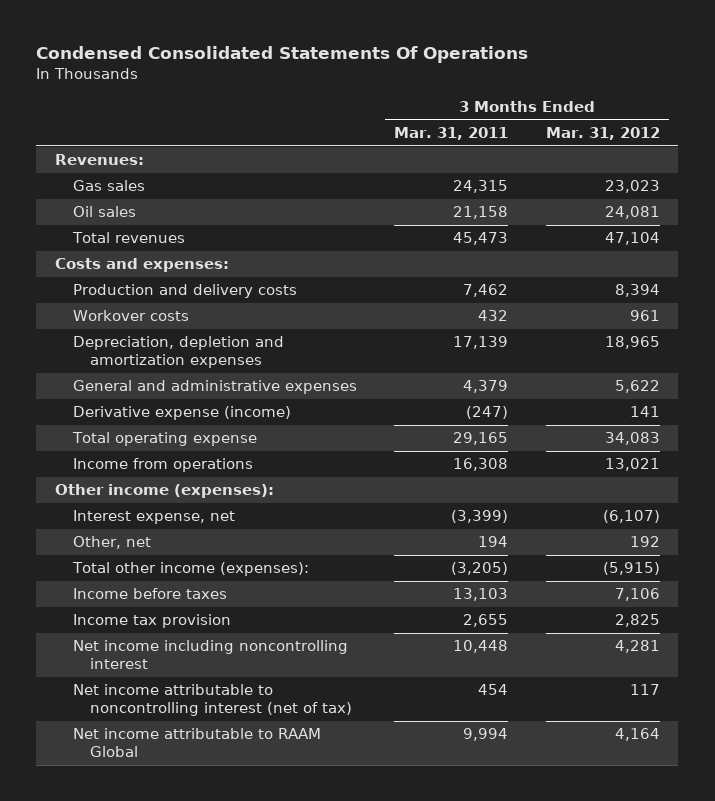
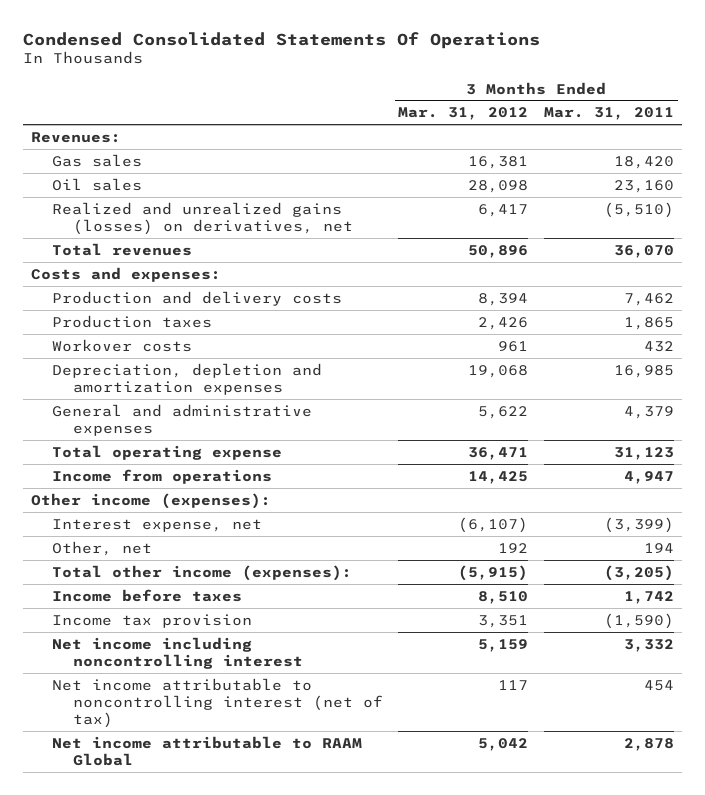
- | 3 Months Ended Mar. 31, 2011 | 3 Months Ended Mar. 31, 2012
+ | 3 Months Ended Mar. 31, 2012 | 3 Months Ended Mar. 31, 2011
- Gas sales | 24,315 | 23,023
- Oil sales | 21,158 | 24,081
- Total revenues | 45,473 | 47,104
+ Gas sales | 16,381 | 18,420
+ Oil sales | 28,098 | 23,160
+ Realized and unrealized gains (losses) on derivatives, net | 6,417 | (5,510)
+ Total revenues | 50,896 | 36,070
+ Production taxes | 2,426 | 1,865
- Depreciation, depletion and amortization expenses | 17,139 | 18,965
+ Depreciation, depletion and amortization expenses | 19,068 | 16,985
- Derivative expense (income) | (247) | 141
- Total operating expense | 29,165 | 34,083
- Income from operations | 16,308 | 13,021
+ Total operating expense | 36,471 | 31,123
+ Income from operations | 14,425 | 4,947
- Income before taxes | 13,103 | 7,106
- Income tax provision | 2,655 | 2,825
- Net income including noncontrolling interest | 10,448 | 4,281
+ Income before taxes | 8,510 | 1,742
+ Income tax provision | 3,351 | (1,590)
+ Net income including noncontrolling interest | 5,159 | 3,332
- Net income attributable to RAAM Global | 9,994 | 4,164
+ Net income attributable to RAAM Global | 5,042 | 2,878

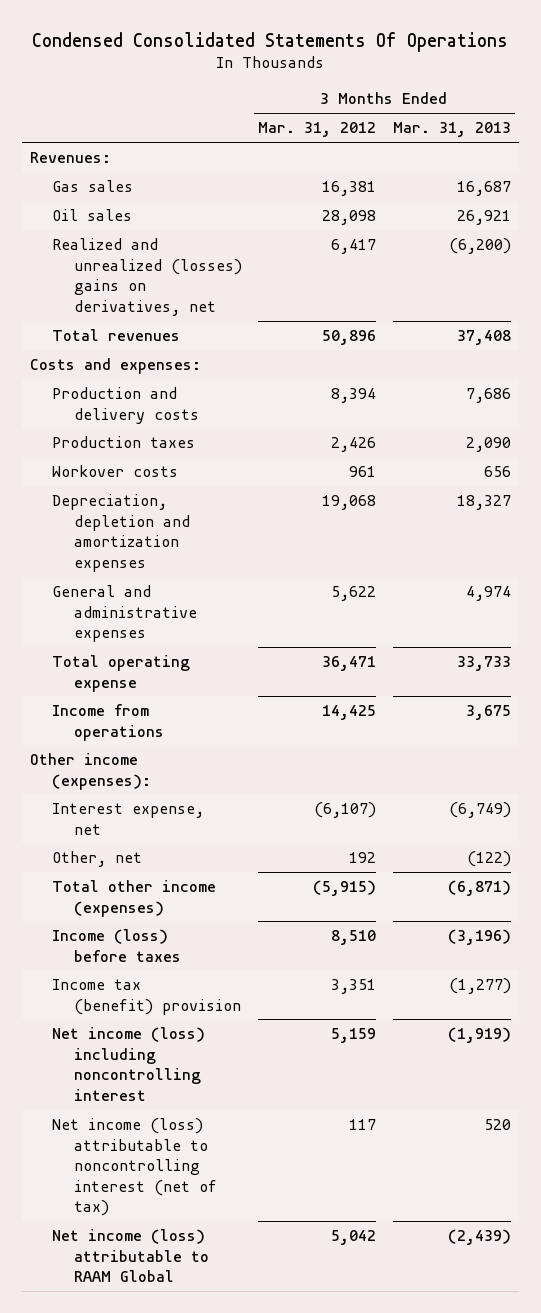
- | 3 Months Ended Mar. 31, 2012 | 3 Months Ended Mar. 31, 2011
+ | 3 Months Ended Mar. 31, 2012 | 3 Months Ended Mar. 31, 2013
- Realized and unrealized gains (losses) on derivatives, net | 6,417 | (5,510)
+ Realized and unrealized (losses) gains on derivatives, net | 6,417 | (6,200)
- Total other income (expenses): | (5,915) | (3,205)
- Income before taxes | 8,510 | 1,742
- Income tax provision | 3,351 | (1,590)
- Net income including noncontrolling interest | 5,159 | 3,332
- Net income attributable to noncontrolling interest (net of tax) | 117 | 454
- Net income attributable to RAAM Global | 5,042 | 2,878
+ Total other income (expenses) | (5,915) | (6,871)
+ Income (loss) before taxes | 8,510 | (3,196)
+ Income tax (benefit) provision | 3,351 | (1,277)
+ Net income (loss) including noncontrolling interest | 5,159 | (1,919)
+ Net income (loss) attributable to noncontrolling interest (net of tax) | 117 | 520
+ Net income (loss) attributable to RAAM Global | 5,042 | (2,439)

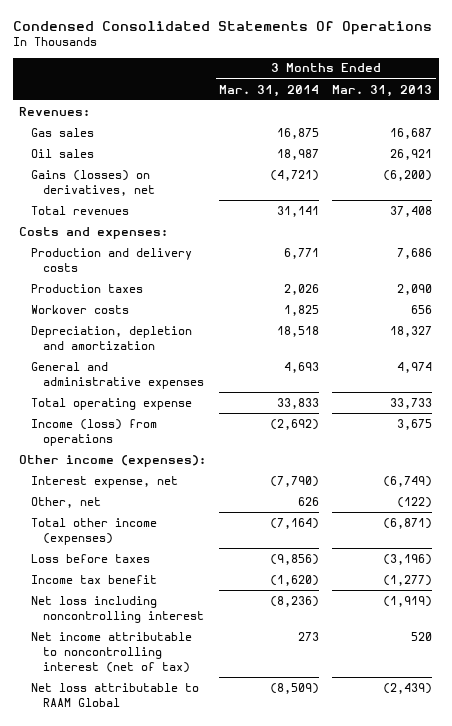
- | 3 Months Ended Mar. 31, 2012 | 3 Months Ended Mar. 31, 2013
+ | 3 Months Ended Mar. 31, 2014 | 3 Months Ended Mar. 31, 2013
- Realized and unrealized (losses) gains on derivatives, net | 6,417 | (6,200)
+ Gains (losses) on derivatives, net | (4,721) | (6,200)
- Depreciation, depletion and amortization expenses | 19,068 | 18,327
+ Depreciation, depletion and amortization | 18,518 | 18,327
- Income from operations | 14,425 | 3,675
+ Income (loss) from operations | (2,692) | 3,675
- Income (loss) before taxes | 8,510 | (3,196)
- Income tax (benefit) provision | 3,351 | (1,277)
- Net income (loss) including noncontrolling interest | 5,159 | (1,919)
- Net income (loss) attributable to noncontrolling interest (net of tax) | 117 | 520
- Net income (loss) attributable to RAAM Global | 5,042 | (2,439)
+ Loss before taxes | (9,856) | (3,196)
+ Income tax benefit | (1,620) | (1,277)
+ Net loss including noncontrolling interest | (8,236) | (1,919)
+ Net income attributable to noncontrolling interest (net of tax) | 273 | 520
+ Net loss attributable to RAAM Global | (8,509) | (2,439)

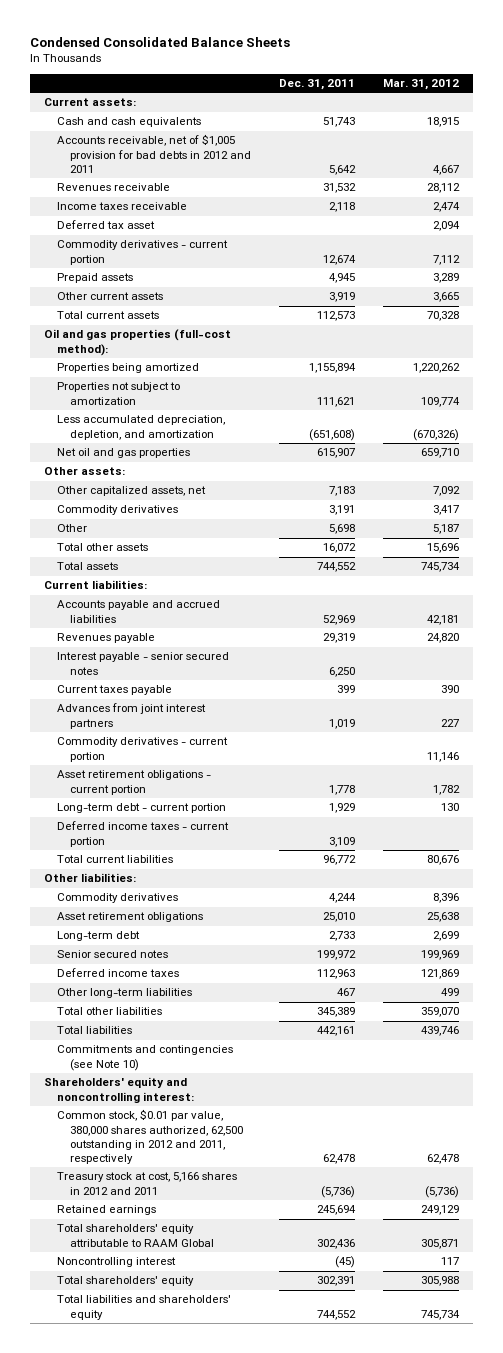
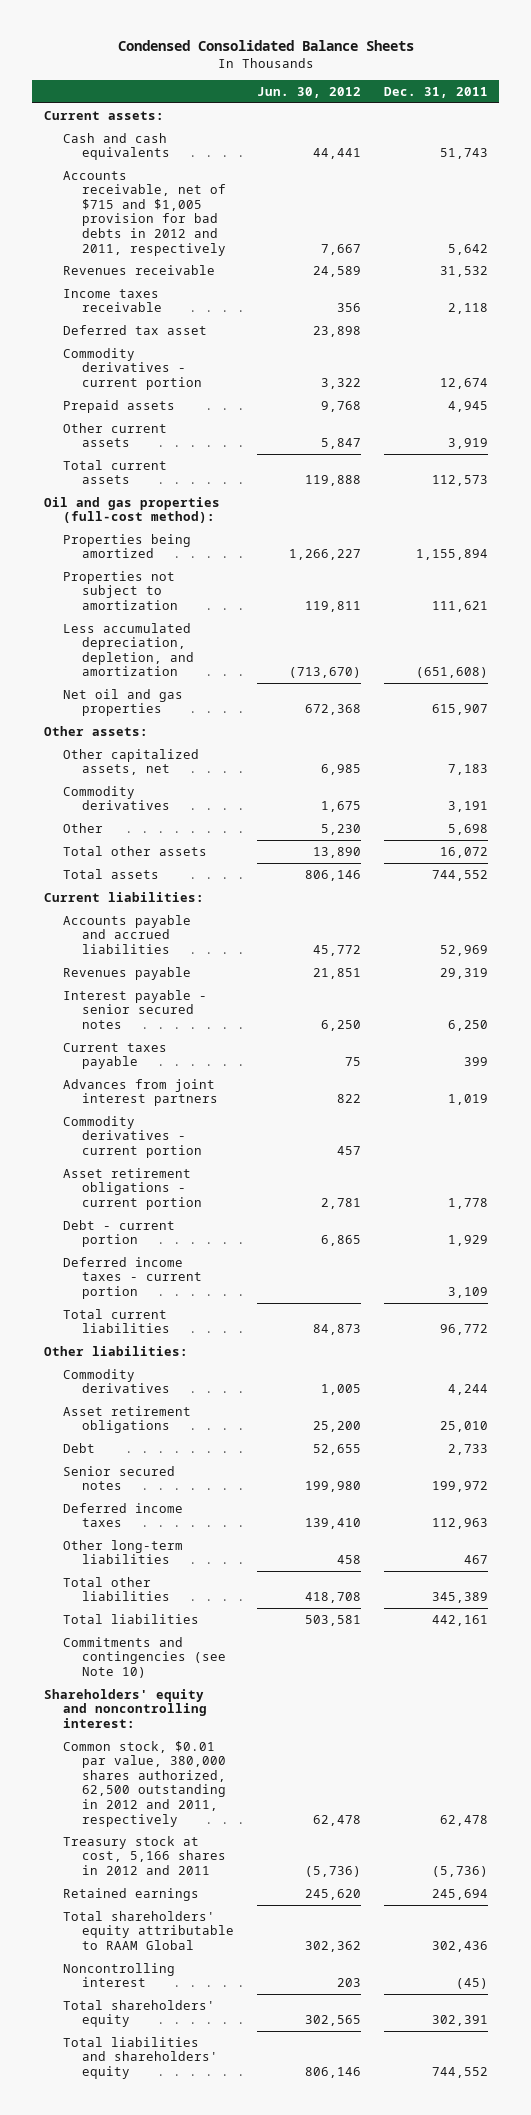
- | Dec. 31, 2011 | Mar. 31, 2012
+ | Jun. 30, 2012 | Dec. 31, 2011
- Accounts receivable, net of $1,005 provision for bad debts in 2012 and 2011 | 5,642 | 4,667
+ Accounts receivable, net of $715 and $1,005 provision for bad debts in 2012 and 2011, respectively | 7,667 | 5,642
- Long-term debt - current portion | 1,929 | 130
+ Debt - current portion | 6,865 | 1,929
- Long-term debt | 2,733 | 2,699
+ Debt | 52,655 | 2,733

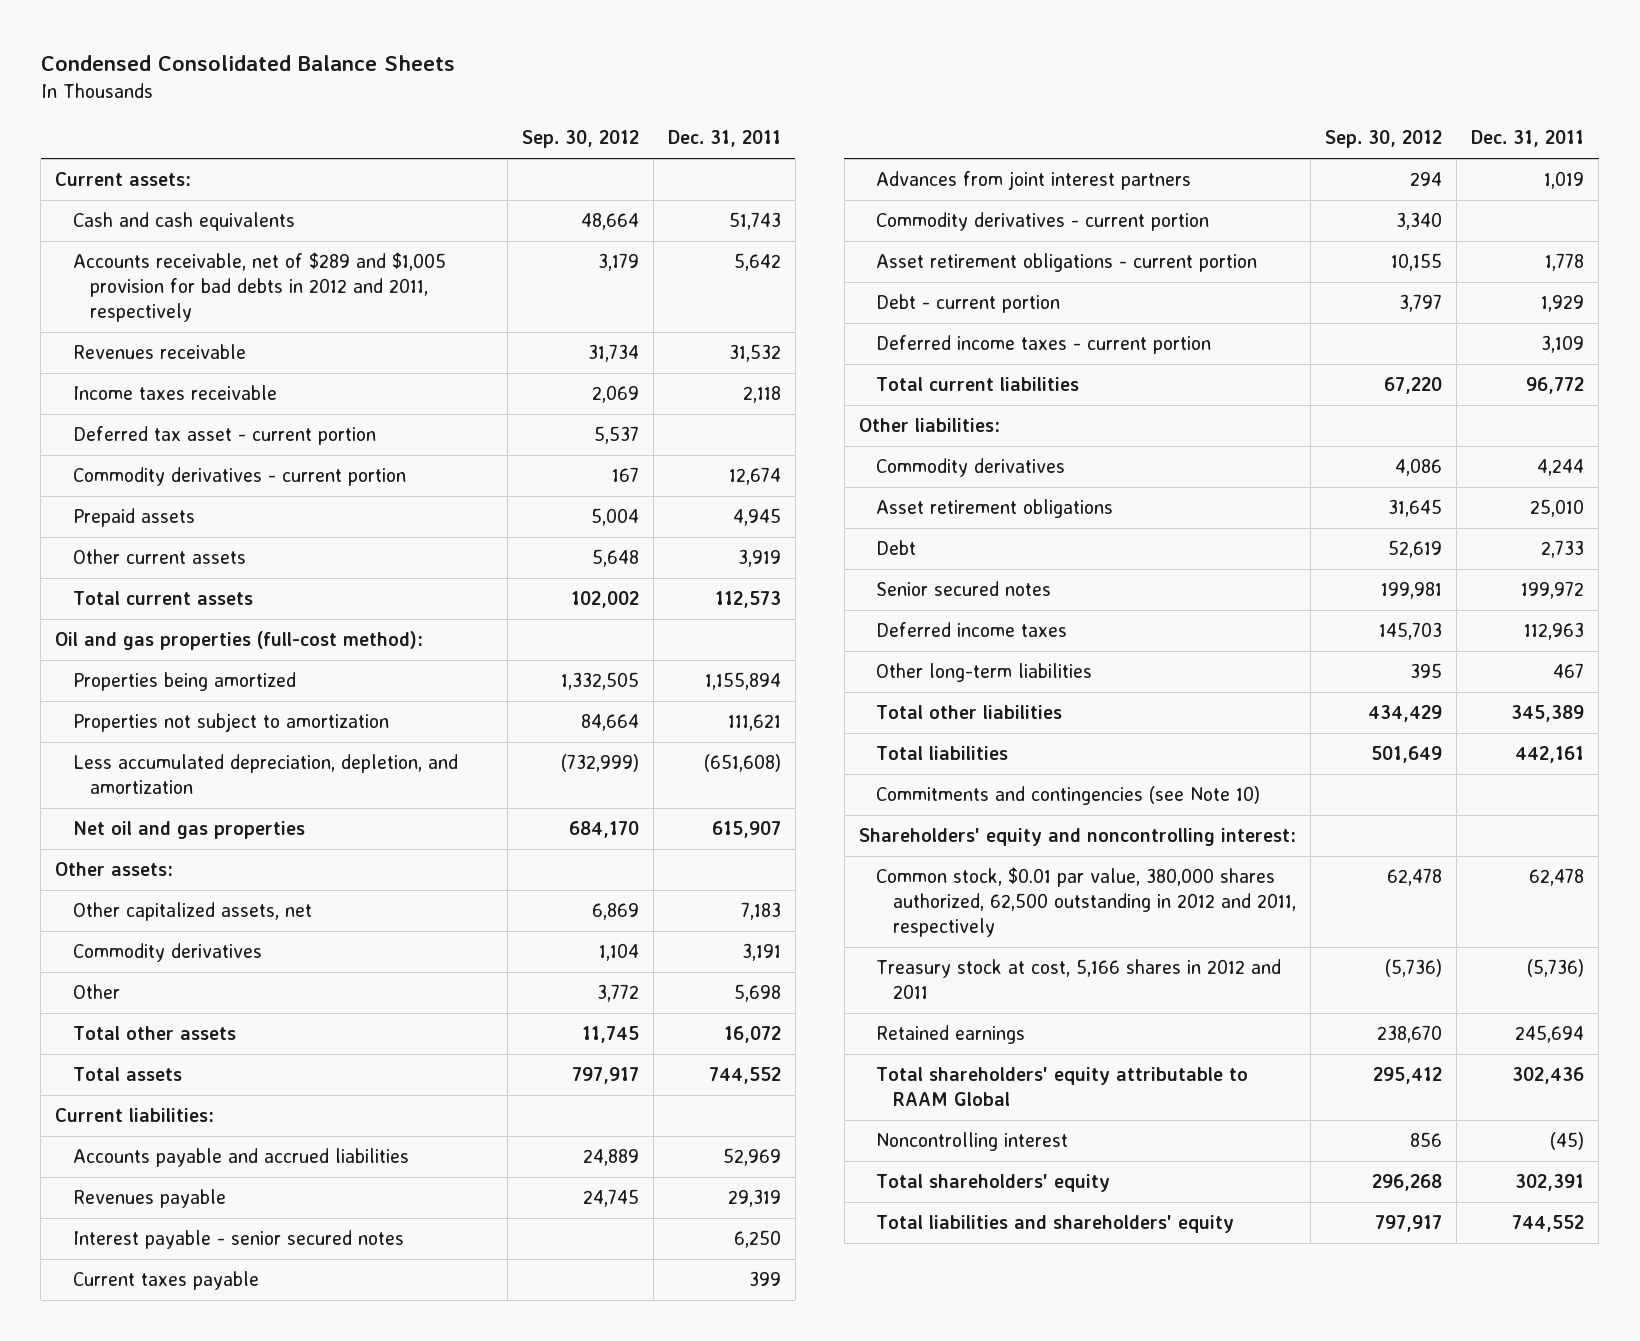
- | Jun. 30, 2012 | Dec. 31, 2011
+ | Sep. 30, 2012 | Dec. 31, 2011
- Accounts receivable, net of $715 and $1,005 provision for bad debts in 2012 and 2011, respectively | 7,667 | 5,642
+ Accounts receivable, net of $289 and $1,005 provision for bad debts in 2012 and 2011, respectively | 3,179 | 5,642
- Deferred tax asset | 23,898 |
+ Deferred tax asset - current portion | 5,537 |

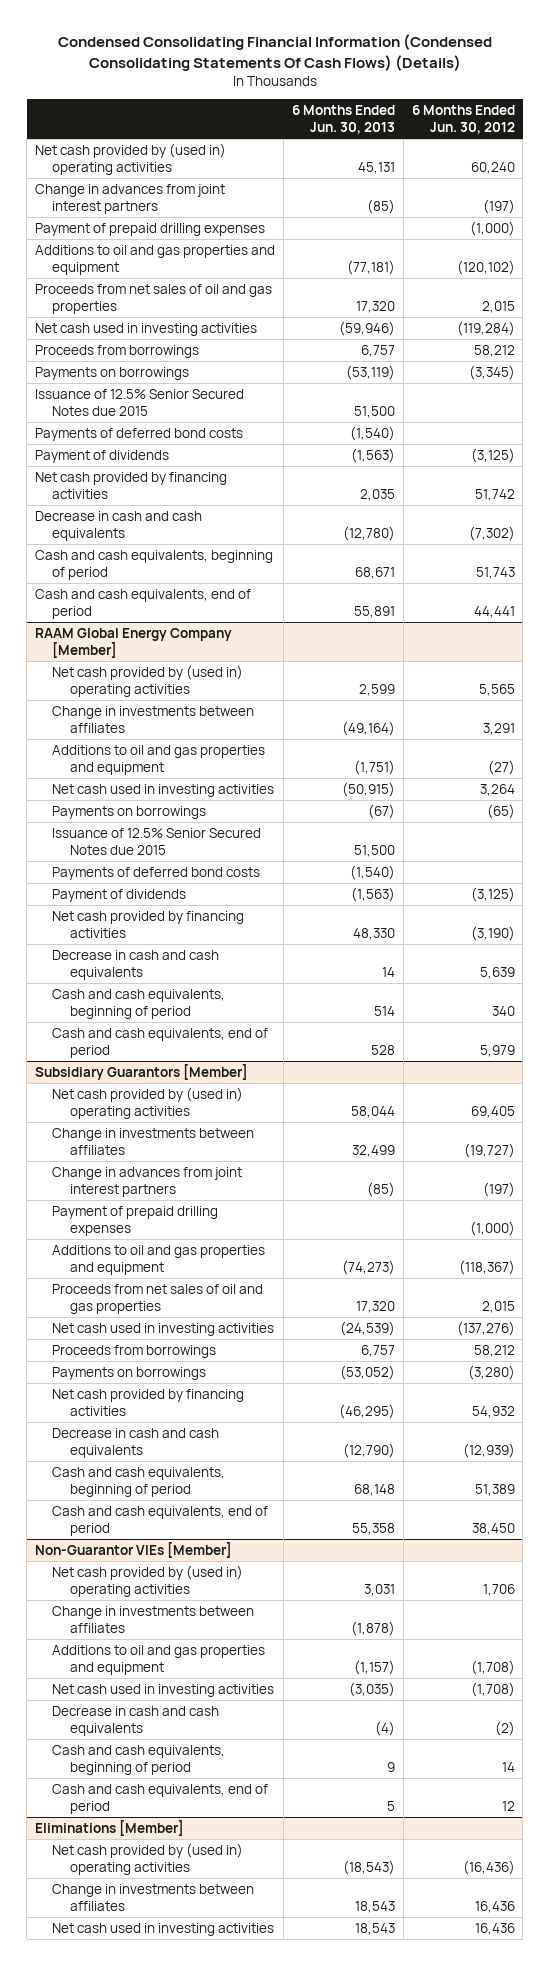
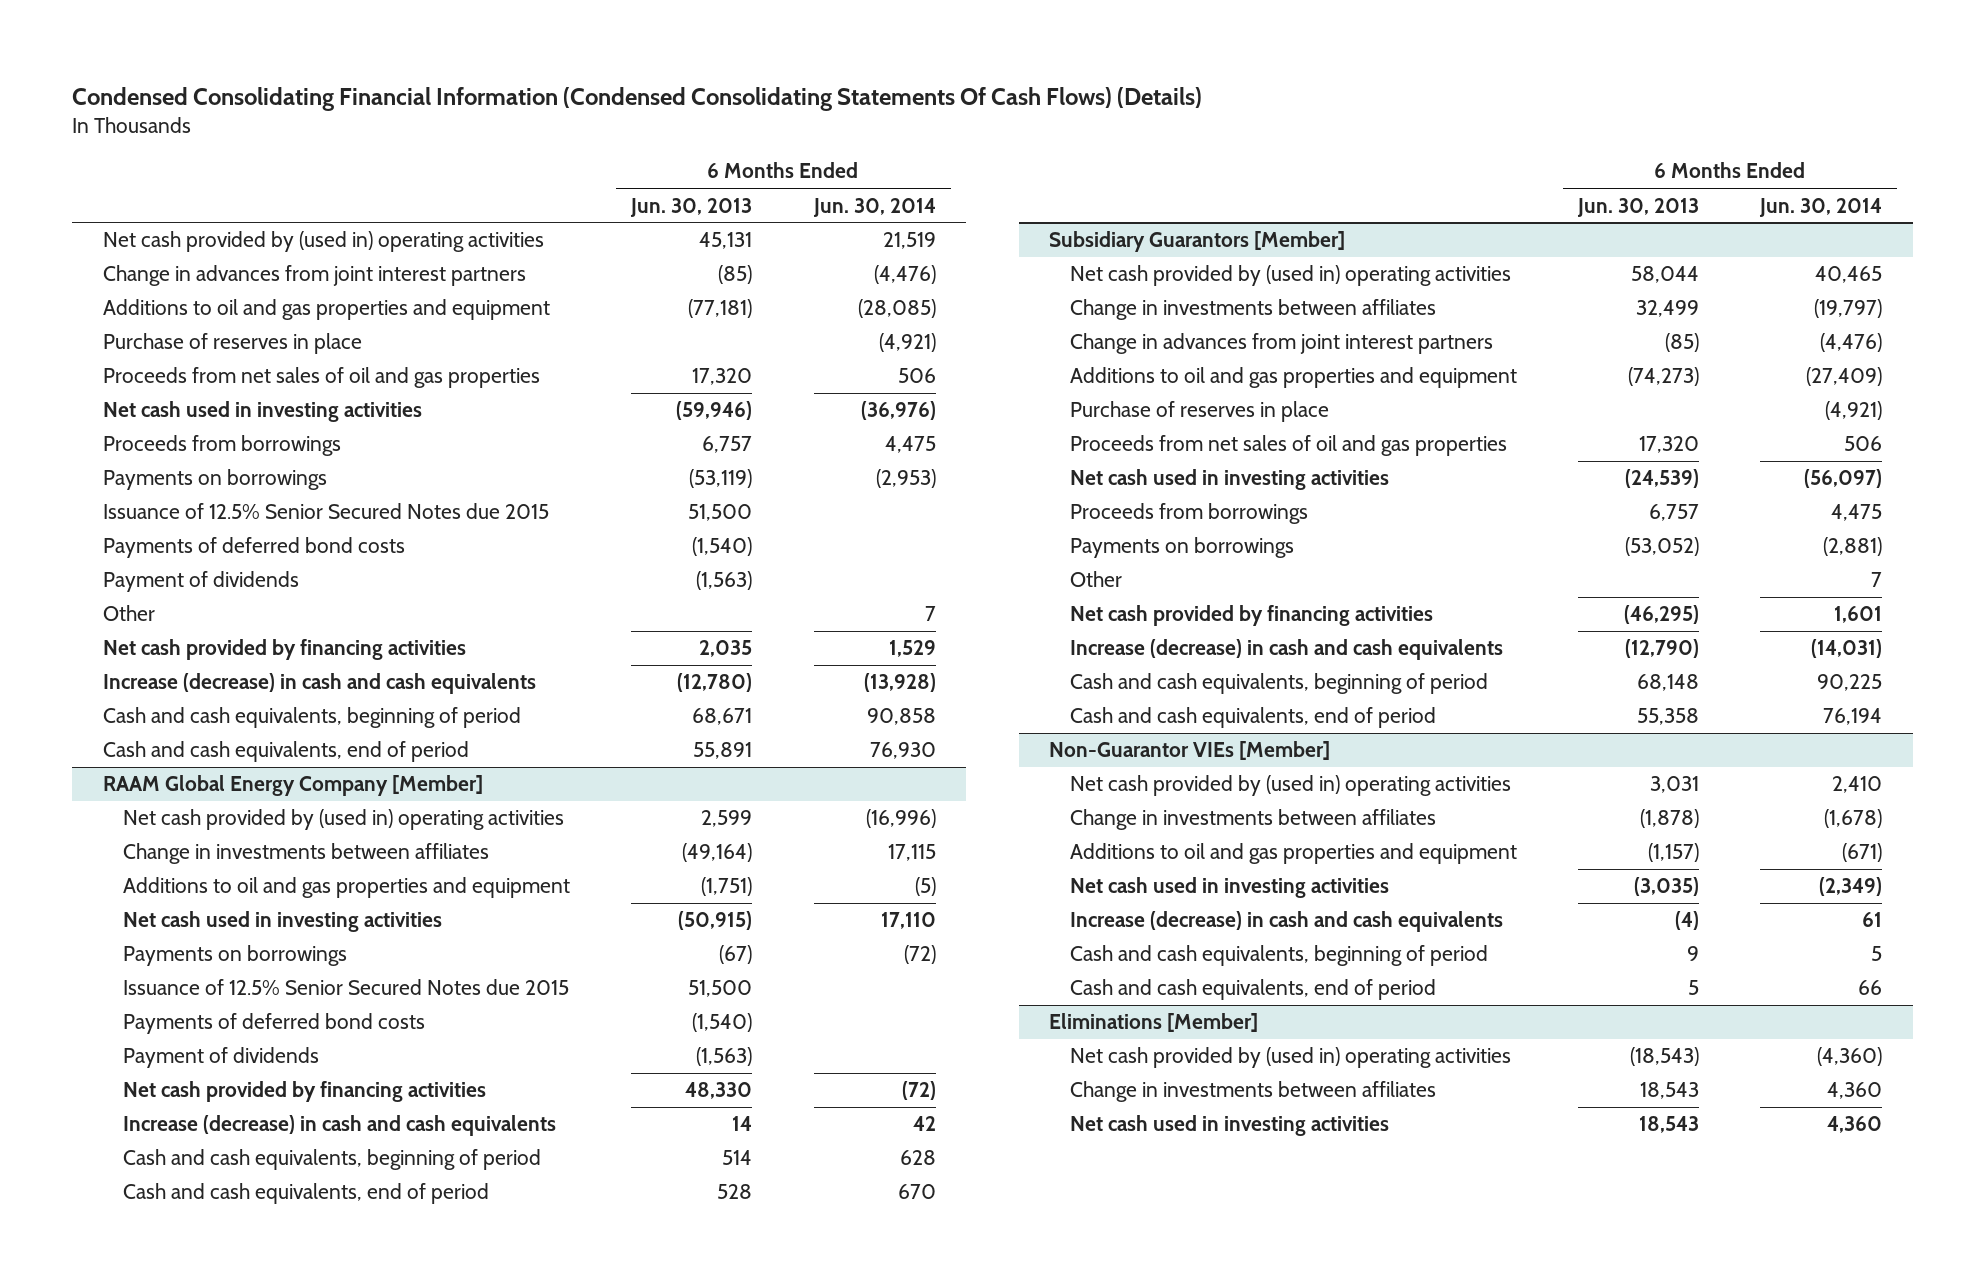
- | 6 Months Ended Jun. 30, 2013 | 6 Months Ended Jun. 30, 2012
+ | 6 Months Ended Jun. 30, 2013 | 6 Months Ended Jun. 30, 2014
- Payment of prepaid drilling expenses | | (1,000)
+ Purchase of reserves in place | | (4,921)
+ Other | | 7
- Decrease in cash and cash equivalents | (12,780) | (7,302)
+ Increase (decrease) in cash and cash equivalents | (12,780) | (13,928)
@ RAAM Global Energy Company [Member]
- Decrease in cash and cash equivalents | 14 | 5,639
+ Increase (decrease) in cash and cash equivalents | 14 | 42
@ Subsidiary Guarantors [Member]
- Payment of prepaid drilling expenses | | (1,000)
+ Purchase of reserves in place | | (4,921)
+ Other | | 7
- Decrease in cash and cash equivalents | (12,790) | (12,939)
+ Increase (decrease) in cash and cash equivalents | (12,790) | (14,031)
@ Non-Guarantor VIEs [Member]
- Decrease in cash and cash equivalents | (4) | (2)
+ Increase (decrease) in cash and cash equivalents | (4) | 61

